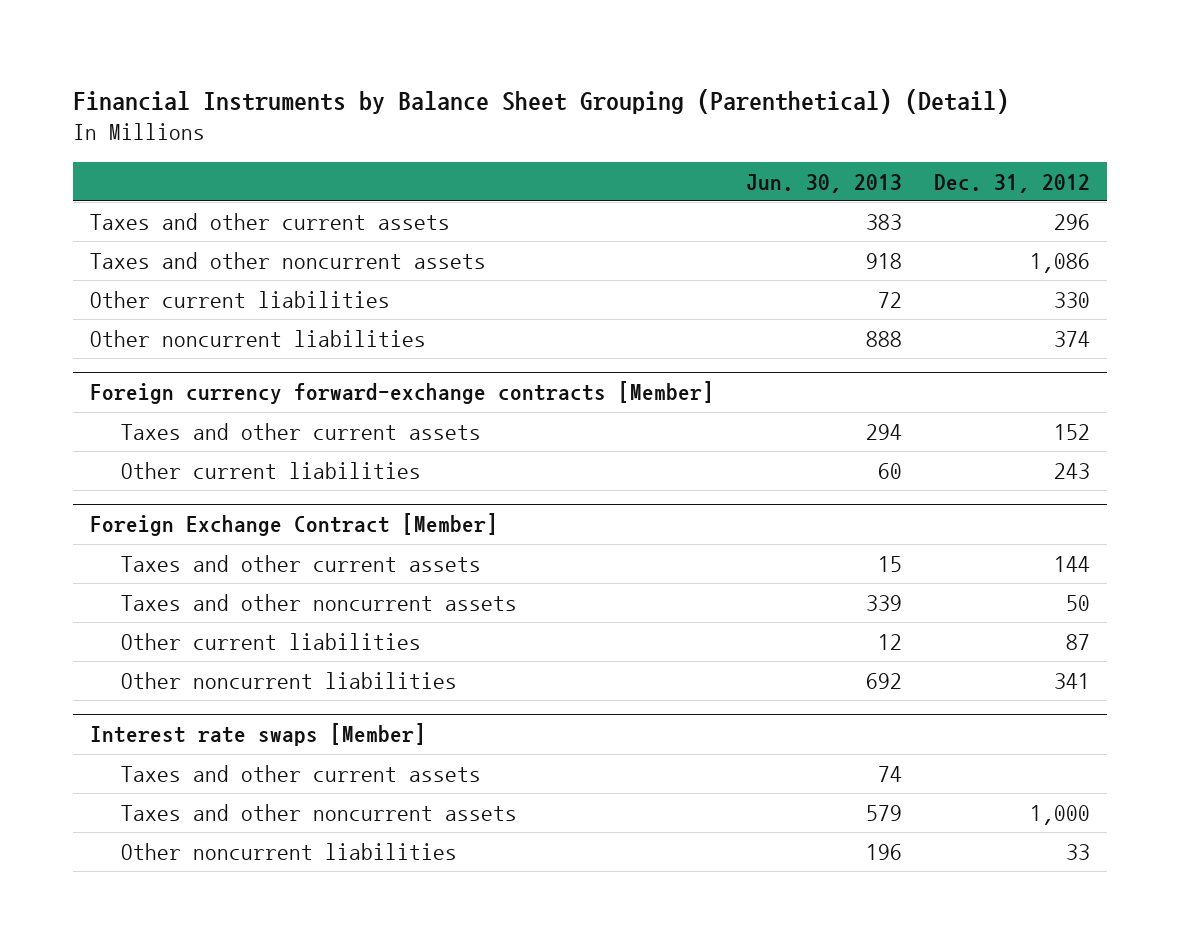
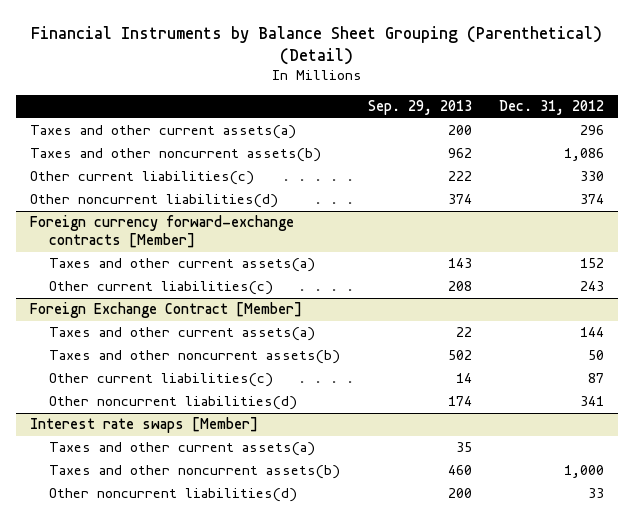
- | Jun. 30, 2013 | Dec. 31, 2012
+ | Sep. 29, 2013 | Dec. 31, 2012
- Taxes and other current assets | 383 | 296
- Taxes and other noncurrent assets | 918 | 1,086
- Other current liabilities | 72 | 330
- Other noncurrent liabilities | 888 | 374
+ Taxes and other current assets(a) | 200 | 296
+ Taxes and other noncurrent assets(b) | 962 | 1,086
+ Other current liabilities(c) | 222 | 330
+ Other noncurrent liabilities(d) | 374 | 374
@ Foreign currency forward-exchange contracts [Member]
- Taxes and other current assets | 294 | 152
- Other current liabilities | 60 | 243
+ Taxes and other current assets(a) | 143 | 152
+ Other current liabilities(c) | 208 | 243
@ Foreign Exchange Contract [Member]
- Taxes and other current assets | 15 | 144
- Taxes and other noncurrent assets | 339 | 50
- Other current liabilities | 12 | 87
- Other noncurrent liabilities | 692 | 341
+ Taxes and other current assets(a) | 22 | 144
+ Taxes and other noncurrent assets(b) | 502 | 50
+ Other current liabilities(c) | 14 | 87
+ Other noncurrent liabilities(d) | 174 | 341
@ Interest rate swaps [Member]
- Taxes and other current assets | 74 |
- Taxes and other noncurrent assets | 579 | 1,000
- Other noncurrent liabilities | 196 | 33
+ Taxes and other current assets(a) | 35 |
+ Taxes and other noncurrent assets(b) | 460 | 1,000
+ Other noncurrent liabilities(d) | 200 | 33

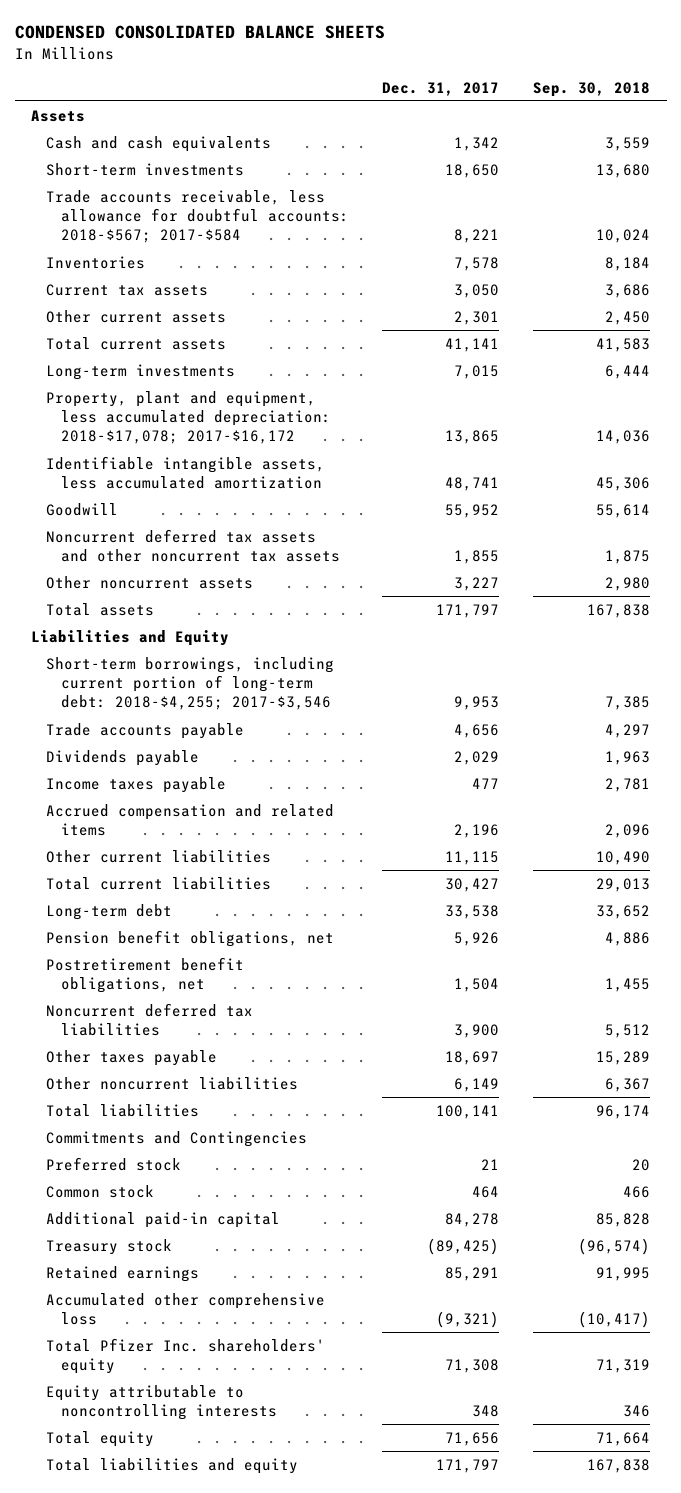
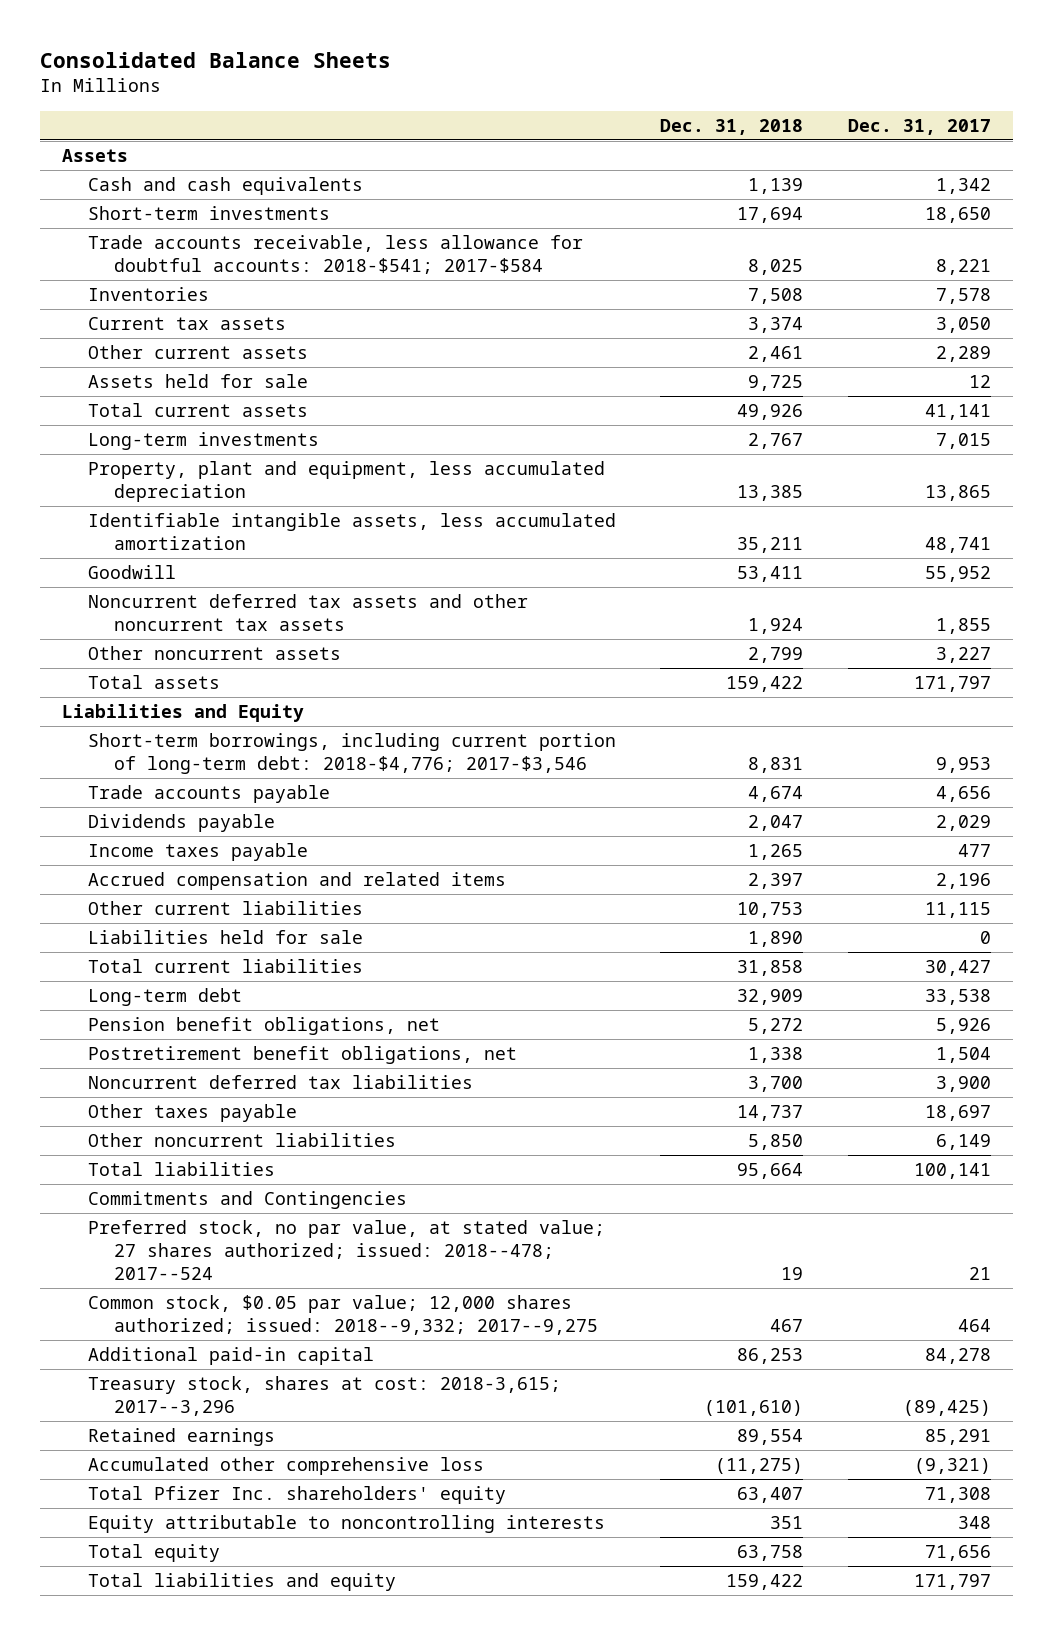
- CONDENSED CONSOLIDATED BALANCE SHEETS
+ Consolidated Balance Sheets
- | Dec. 31, 2017 | Sep. 30, 2018
+ | Dec. 31, 2018 | Dec. 31, 2017
- Trade accounts receivable, less allowance for doubtful accounts: 2018-$567; 2017-$584 | 8,221 | 10,024
+ Trade accounts receivable, less allowance for doubtful accounts: 2018-$541; 2017-$584 | 8,025 | 8,221
- Other current assets | 2,301 | 2,450
+ Other current assets | 2,461 | 2,289
+ Assets held for sale | 9,725 | 12
- Property, plant and equipment, less accumulated depreciation: 2018-$17,078; 2017-$16,172 | 13,865 | 14,036
+ Property, plant and equipment, less accumulated depreciation | 13,385 | 13,865
- Short-term borrowings, including current portion of long-term debt: 2018-$4,255; 2017-$3,546 | 9,953 | 7,385
+ Short-term borrowings, including current portion of long-term debt: 2018-$4,776; 2017-$3,546 | 8,831 | 9,953
+ Liabilities held for sale | 1,890 | 0
- Preferred stock | 21 | 20
- Common stock | 464 | 466
+ Preferred stock, no par value, at stated value; 27 shares authorized; issued: 2018--478; 2017--524 | 19 | 21
+ Common stock, $0.05 par value; 12,000 shares authorized; issued: 2018--9,332; 2017--9,275 | 467 | 464
- Treasury stock | (89,425) | (96,574)
+ Treasury stock, shares at cost: 2018-3,615; 2017--3,296 | (101,610) | (89,425)

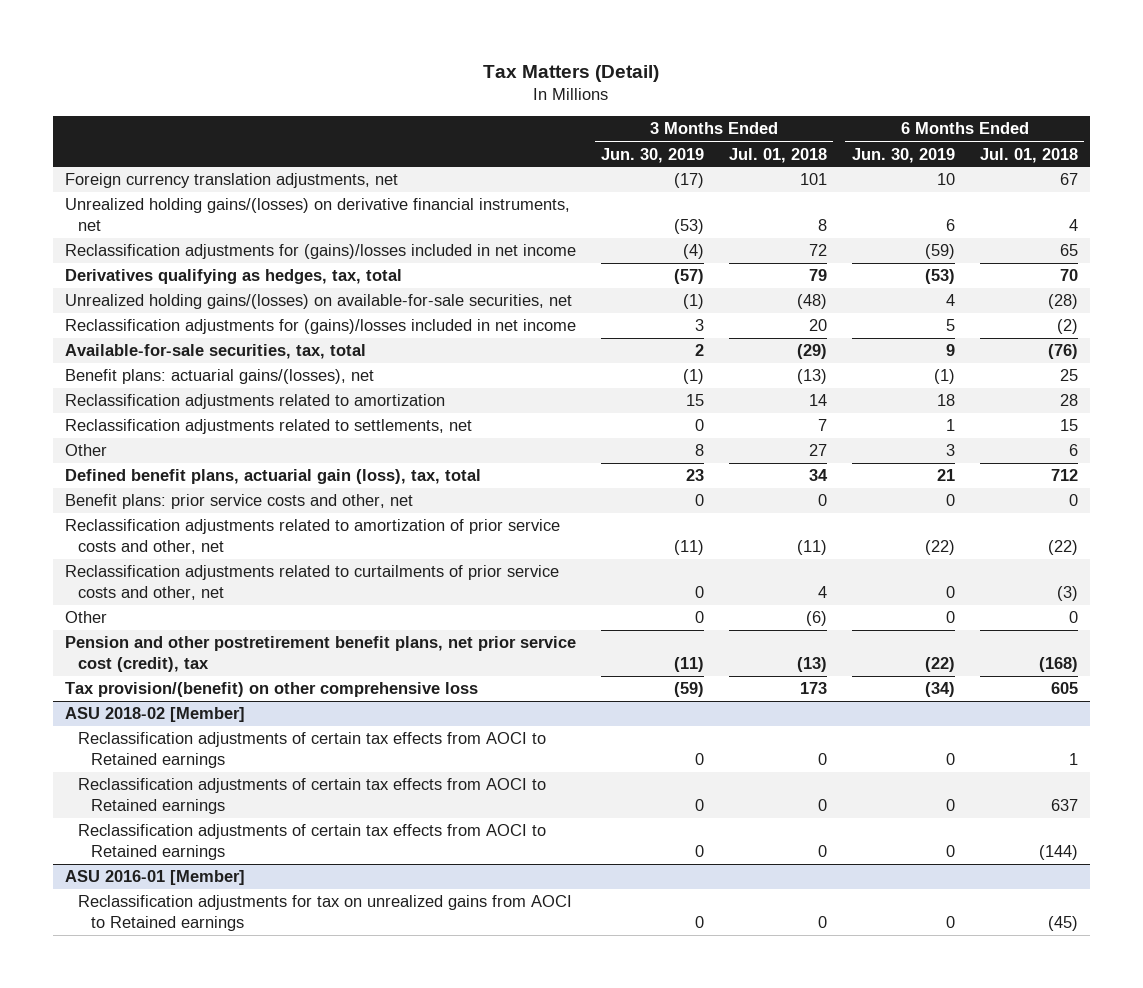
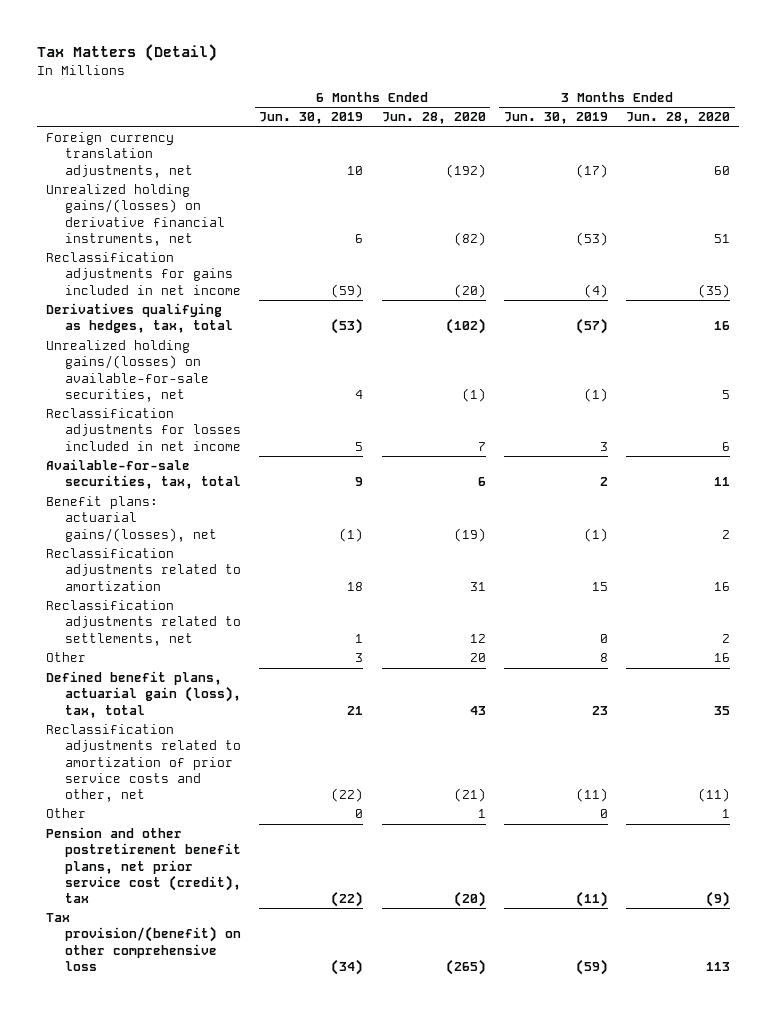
- | 3 Months Ended Jun. 30, 2019 | 3 Months Ended Jul. 01, 2018 | 6 Months Ended Jun. 30, 2019 | 6 Months Ended Jul. 01, 2018
+ | 6 Months Ended Jun. 30, 2019 | 6 Months Ended Jun. 28, 2020 | 3 Months Ended Jun. 30, 2019 | 3 Months Ended Jun. 28, 2020
- Reclassification adjustments for (gains)/losses included in net income | (4) | 72 | (59) | 65
+ Reclassification adjustments for gains included in net income | (59) | (20) | (4) | (35)
- Reclassification adjustments for (gains)/losses included in net income | 3 | 20 | 5 | (2)
+ Reclassification adjustments for losses included in net income | 5 | 7 | 3 | 6
- Benefit plans: prior service costs and other, net | 0 | 0 | 0 | 0
- Reclassification adjustments related to curtailments of prior service costs and other, net | 0 | 4 | 0 | (3)
- ASU 2018-02 [Member]
- Reclassification adjustments of certain tax effects from AOCI to Retained earnings | 0 | 0 | 0 | 1
- Reclassification adjustments of certain tax effects from AOCI to Retained earnings | 0 | 0 | 0 | 637
- Reclassification adjustments of certain tax effects from AOCI to Retained earnings | 0 | 0 | 0 | (144)
- ASU 2016-01 [Member]
- Reclassification adjustments for tax on unrealized gains from AOCI to Retained earnings | 0 | 0 | 0 | (45)

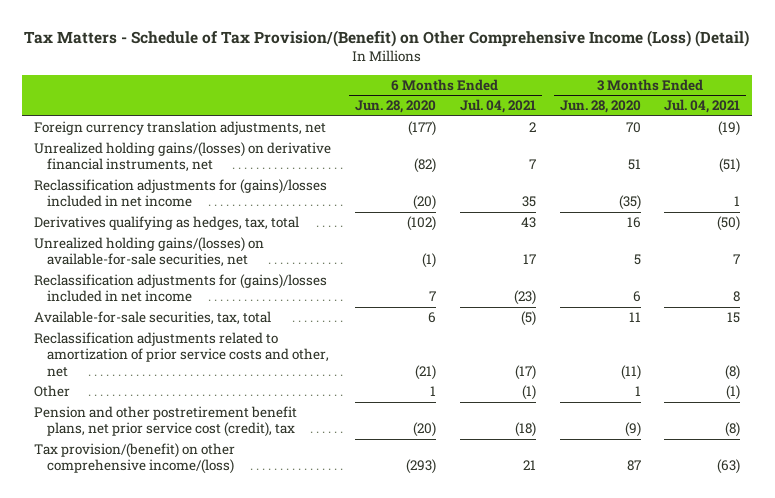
- Tax Matters (Detail)
+ Tax Matters - Schedule of Tax Provision/(Benefit) on Other Comprehensive Income (Loss) (Detail)
- | 6 Months Ended Jun. 30, 2019 | 6 Months Ended Jun. 28, 2020 | 3 Months Ended Jun. 30, 2019 | 3 Months Ended Jun. 28, 2020
+ | 6 Months Ended Jun. 28, 2020 | 6 Months Ended Jul. 04, 2021 | 3 Months Ended Jun. 28, 2020 | 3 Months Ended Jul. 04, 2021
- Foreign currency translation adjustments, net | 10 | (192) | (17) | 60
+ Foreign currency translation adjustments, net | (177) | 2 | 70 | (19)
- Reclassification adjustments for gains included in net income | (59) | (20) | (4) | (35)
+ Reclassification adjustments for (gains)/losses included in net income | (20) | 35 | (35) | 1
- Reclassification adjustments for losses included in net income | 5 | 7 | 3 | 6
+ Reclassification adjustments for (gains)/losses included in net income | 7 | (23) | 6 | 8
- Benefit plans: actuarial gains/(losses), net | (1) | (19) | (1) | 2
- Reclassification adjustments related to amortization | 18 | 31 | 15 | 16
- Reclassification adjustments related to settlements, net | 1 | 12 | 0 | 2
- Other | 3 | 20 | 8 | 16
- Defined benefit plans, actuarial gain (loss), tax, total | 21 | 43 | 23 | 35
- Tax provision/(benefit) on other comprehensive loss | (34) | (265) | (59) | 113
+ Tax provision/(benefit) on other comprehensive income/(loss) | (293) | 21 | 87 | (63)

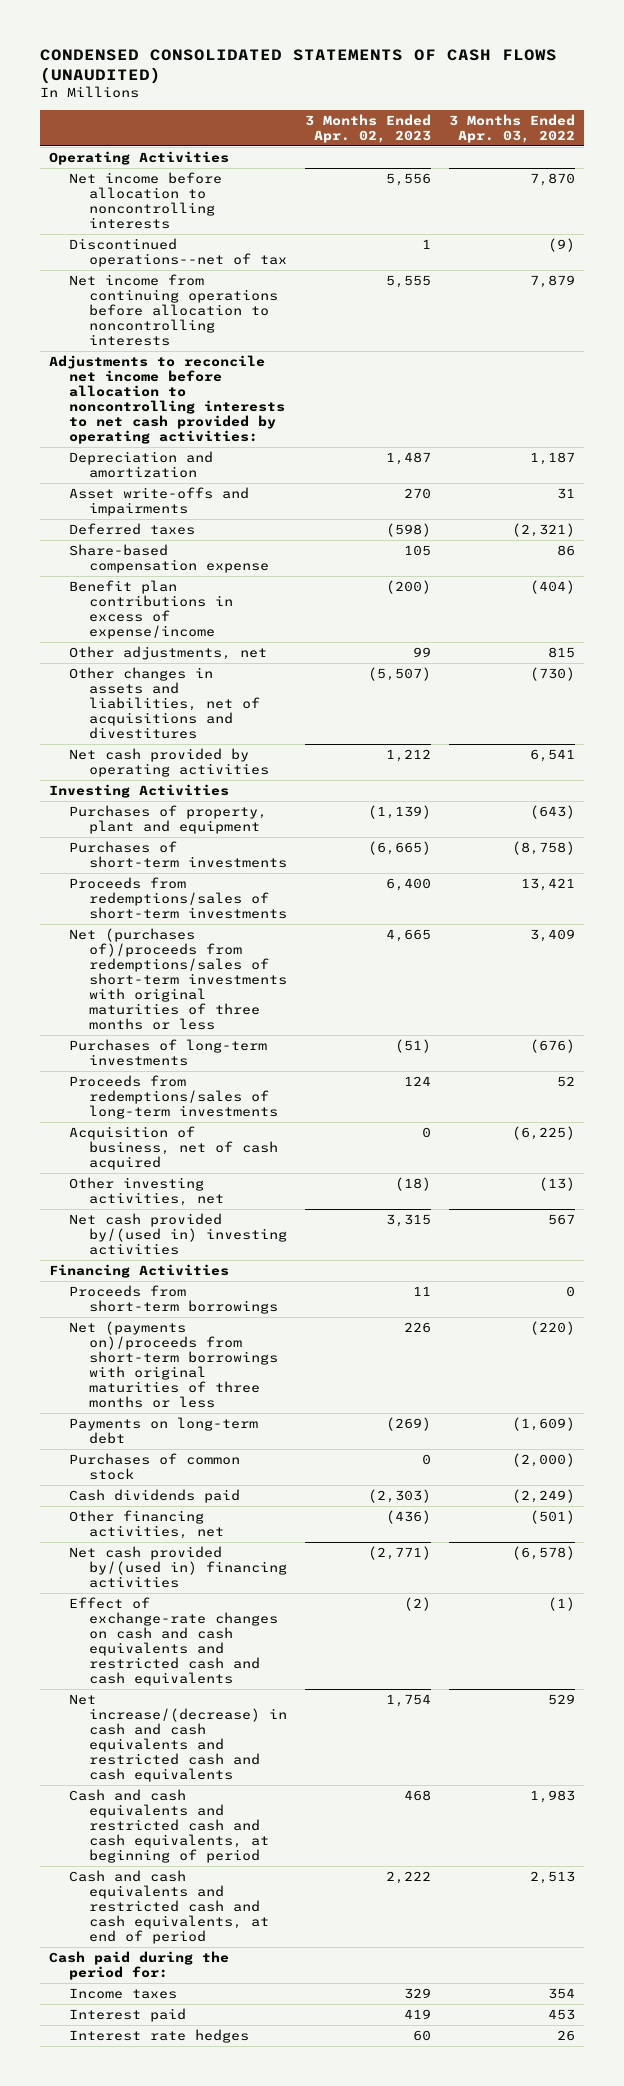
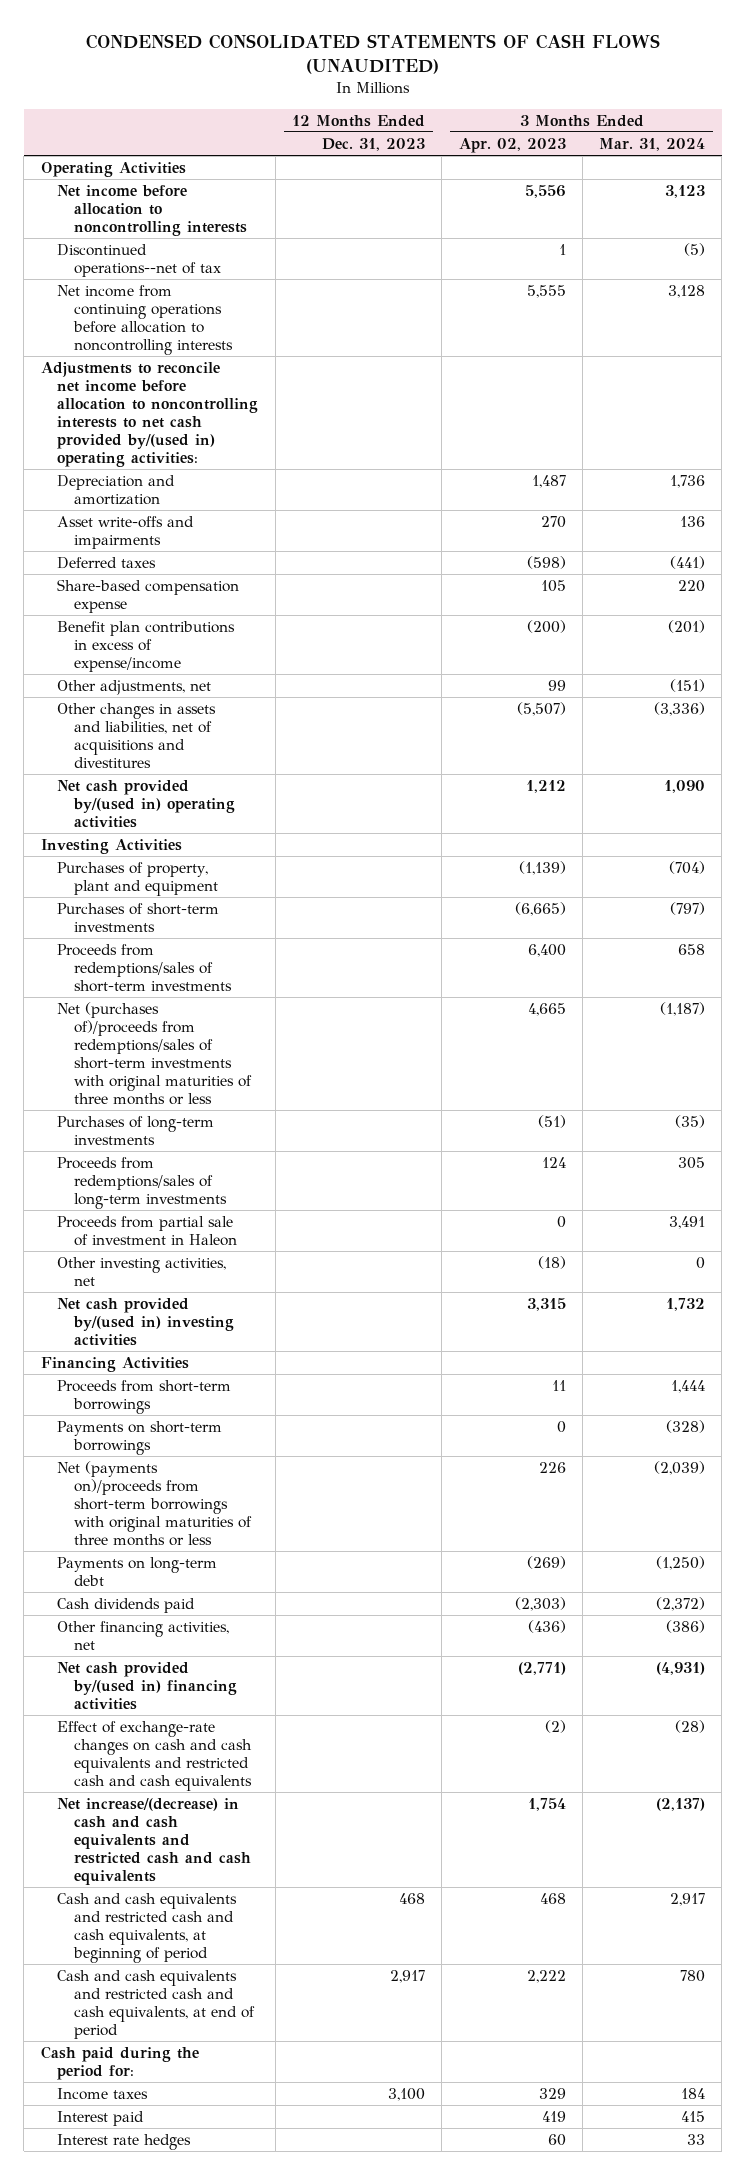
- | 3 Months Ended Apr. 02, 2023 | 3 Months Ended Apr. 03, 2022
+ | 12 Months Ended Dec. 31, 2023 | 3 Months Ended Apr. 02, 2023 | 3 Months Ended Mar. 31, 2024
- Adjustments to reconcile net income before allocation to noncontrolling interests to net cash provided by operating activities:
+ Adjustments to reconcile net income before allocation to noncontrolling interests to net cash provided by/(used in) operating activities:
- Net cash provided by operating activities | 1,212 | 6,541
+ Net cash provided by/(used in) operating activities | | 1,212 | 1,090
- Acquisition of business, net of cash acquired | 0 | (6,225)
+ Proceeds from partial sale of investment in Haleon | | 0 | 3,491
+ Payments on short-term borrowings | | 0 | (328)
- Purchases of common stock | 0 | (2,000)

